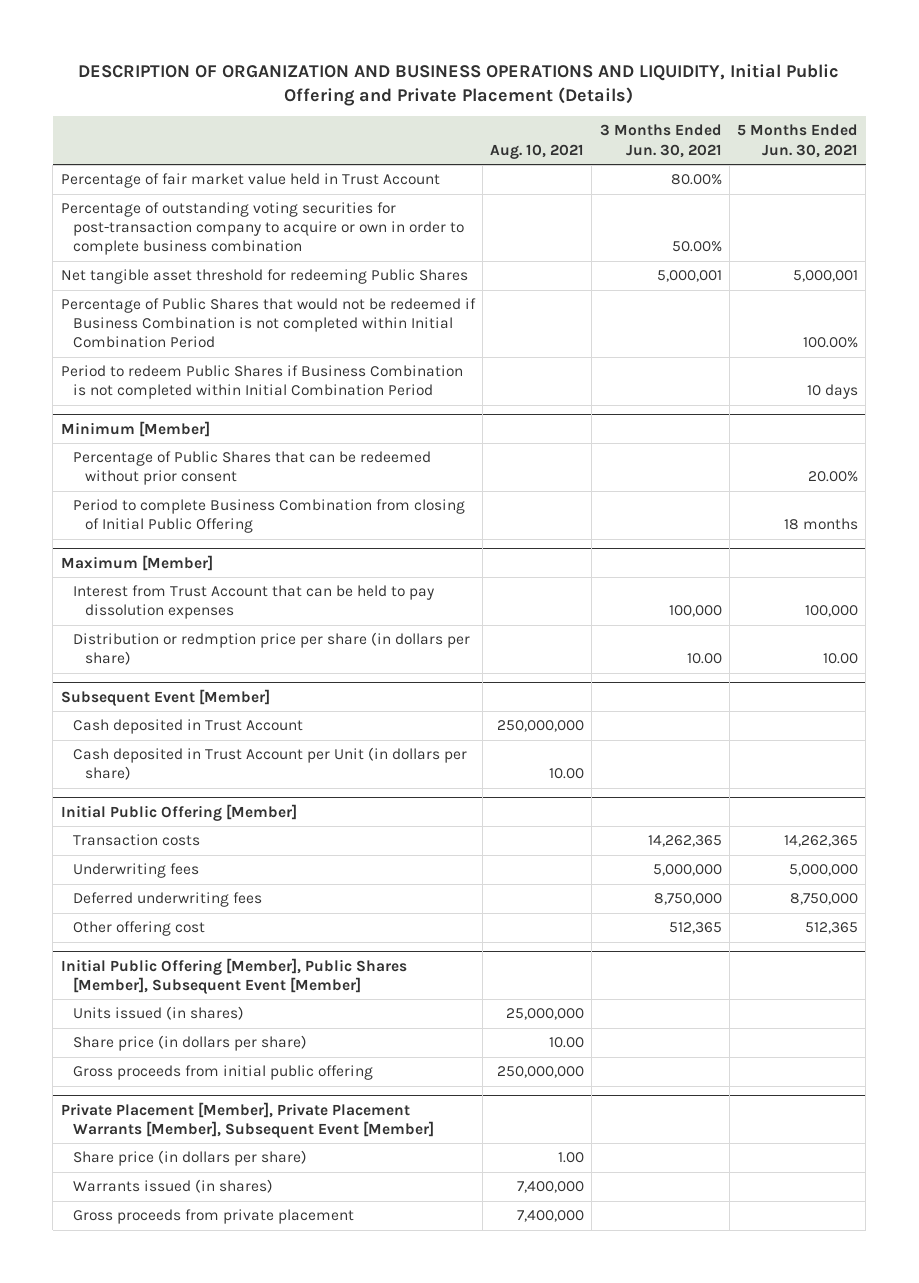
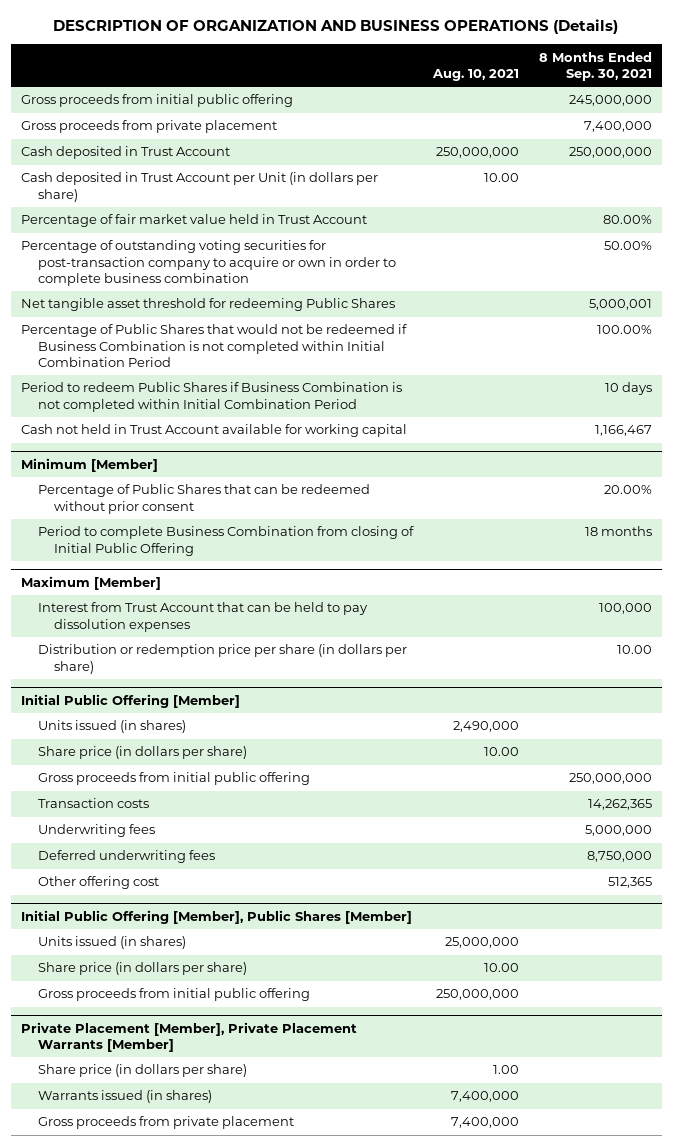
- DESCRIPTION OF ORGANIZATION AND BUSINESS OPERATIONS AND LIQUIDITY, Initial Public Offering and Private Placement (Details)
+ DESCRIPTION OF ORGANIZATION AND BUSINESS OPERATIONS (Details)
- | Aug. 10, 2021 | 3 Months Ended Jun. 30, 2021 | 5 Months Ended Jun. 30, 2021
+ | Aug. 10, 2021 | 8 Months Ended Sep. 30, 2021
+ Gross proceeds from initial public offering | | 245,000,000
+ Gross proceeds from private placement | | 7,400,000
+ Cash deposited in Trust Account | 250,000,000 | 250,000,000
+ Cash deposited in Trust Account per Unit (in dollars per share) | 10.00 |
+ Cash not held in Trust Account available for working capital | | 1,166,467
@ Maximum [Member]
- Distribution or redmption price per share (in dollars per share) | | 10.00 | 10.00
- Subsequent Event [Member]
- Cash deposited in Trust Account | 250,000,000 | |
- Cash deposited in Trust Account per Unit (in dollars per share) | 10.00 | |
@ Maximum [Member]
+ Distribution or redemption price per share (in dollars per share) | | 10.00
@ Initial Public Offering [Member]
+ Units issued (in shares) | 2,490,000 |
+ Share price (in dollars per share) | 10.00 |
+ Gross proceeds from initial public offering | | 250,000,000
- Initial Public Offering [Member], Public Shares [Member], Subsequent Event [Member]
+ Initial Public Offering [Member], Public Shares [Member]
- Private Placement [Member], Private Placement Warrants [Member], Subsequent Event [Member]
+ Private Placement [Member], Private Placement Warrants [Member]

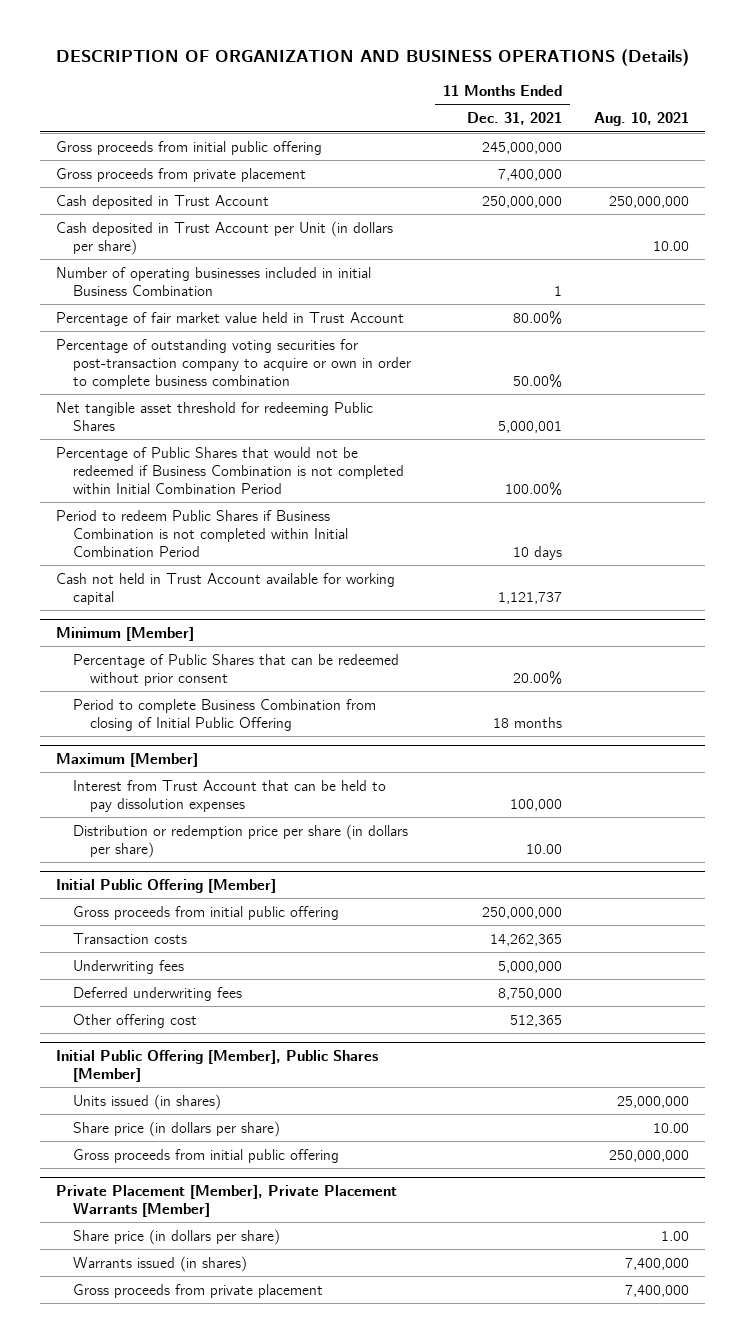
- | Aug. 10, 2021 | 8 Months Ended Sep. 30, 2021
+ | 11 Months Ended Dec. 31, 2021 | Aug. 10, 2021
+ Number of operating businesses included in initial Business Combination | 1 |
@ Initial Public Offering [Member]
- Units issued (in shares) | 2,490,000 |
- Share price (in dollars per share) | 10.00 |

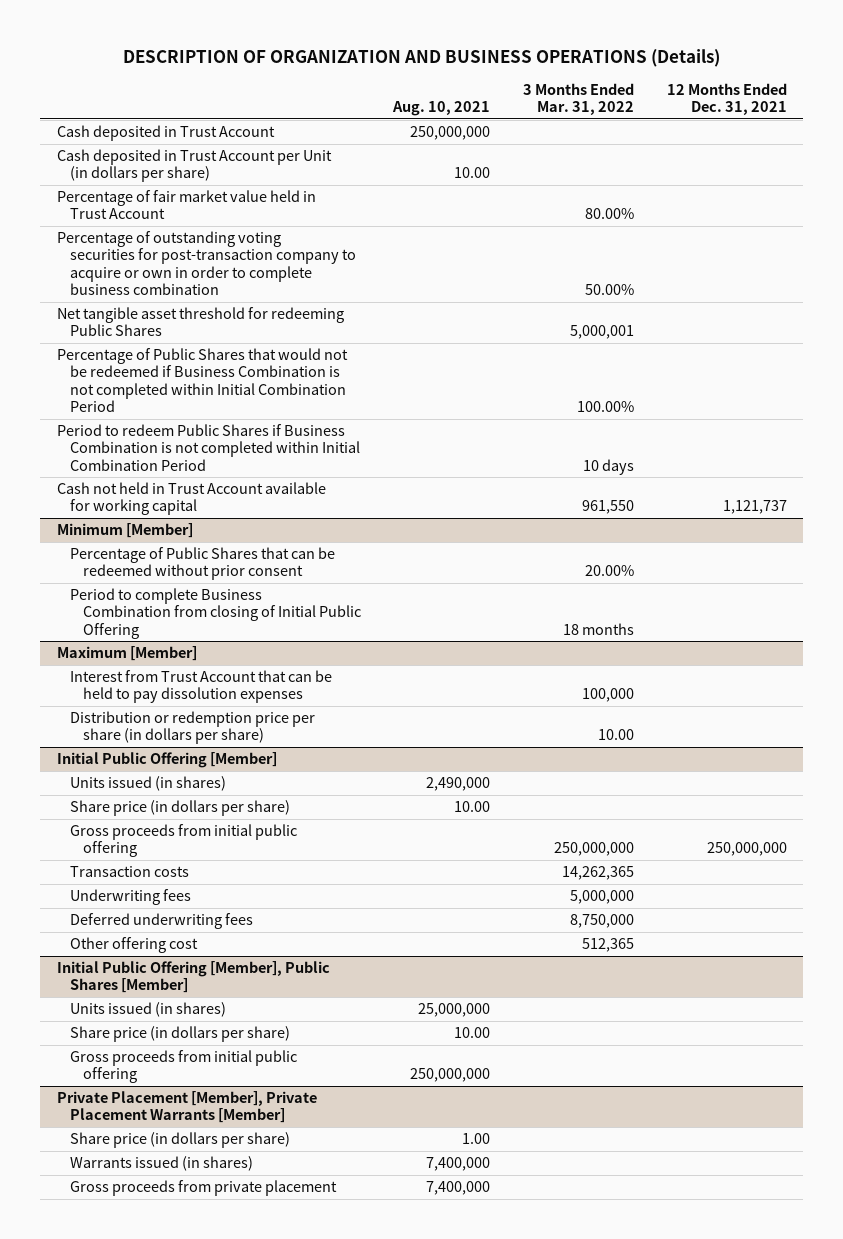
- | 11 Months Ended Dec. 31, 2021 | Aug. 10, 2021
+ | Aug. 10, 2021 | 3 Months Ended Mar. 31, 2022 | 12 Months Ended Dec. 31, 2021
- Gross proceeds from initial public offering | 245,000,000 |
- Gross proceeds from private placement | 7,400,000 |
- Number of operating businesses included in initial Business Combination | 1 |
@ Initial Public Offering [Member]
+ Units issued (in shares) | 2,490,000 | |
+ Share price (in dollars per share) | 10.00 | |

